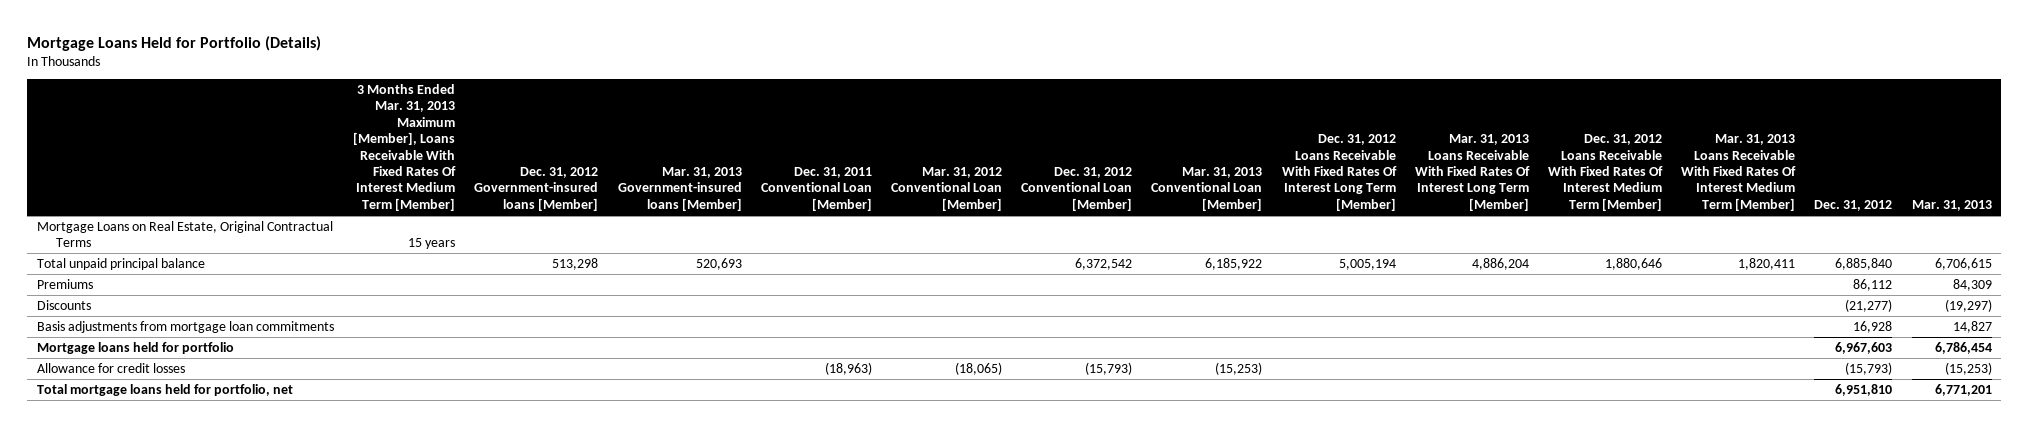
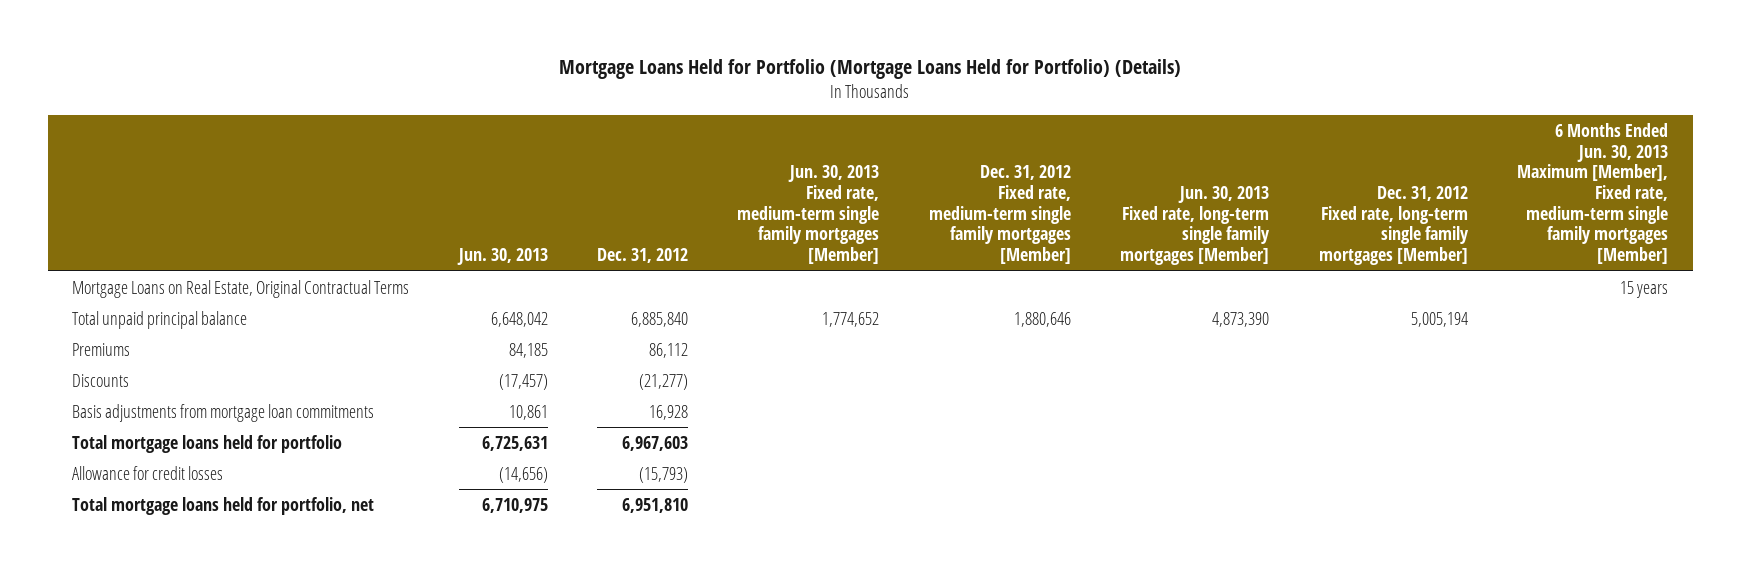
- Mortgage Loans Held for Portfolio (Details)
+ Mortgage Loans Held for Portfolio (Mortgage Loans Held for Portfolio) (Details)
- | 3 Months Ended Mar. 31, 2013 Maximum [Member], Loans Receivable With Fixed Rates Of Interest Medium Term [Member] | Dec. 31, 2012 Government-insured loans [Member] | Mar. 31, 2013 Government-insured loans [Member] | Dec. 31, 2011 Conventional Loan [Member] | Mar. 31, 2012 Conventional Loan [Member] | Dec. 31, 2012 Conventional Loan [Member] | Mar. 31, 2013 Conventional Loan [Member] | Dec. 31, 2012 Loans Receivable With Fixed Rates Of Interest Long Term [Member] | Mar. 31, 2013 Loans Receivable With Fixed Rates Of Interest Long Term [Member] | Dec. 31, 2012 Loans Receivable With Fixed Rates Of Interest Medium Term [Member] | Mar. 31, 2013 Loans Receivable With Fixed Rates Of Interest Medium Term [Member] | Dec. 31, 2012 | Mar. 31, 2013
+ | Jun. 30, 2013 | Dec. 31, 2012 | Jun. 30, 2013 Fixed rate, medium-term single family mortgages [Member] | Dec. 31, 2012 Fixed rate, medium-term single family mortgages [Member] | Jun. 30, 2013 Fixed rate, long-term single family mortgages [Member] | Dec. 31, 2012 Fixed rate, long-term single family mortgages [Member] | 6 Months Ended Jun. 30, 2013 Maximum [Member], Fixed rate, medium-term single family mortgages [Member]
- Mortgage loans held for portfolio | | | | | | | | | | | | 6,967,603 | 6,786,454
+ Total mortgage loans held for portfolio | 6,725,631 | 6,967,603 | | | | |

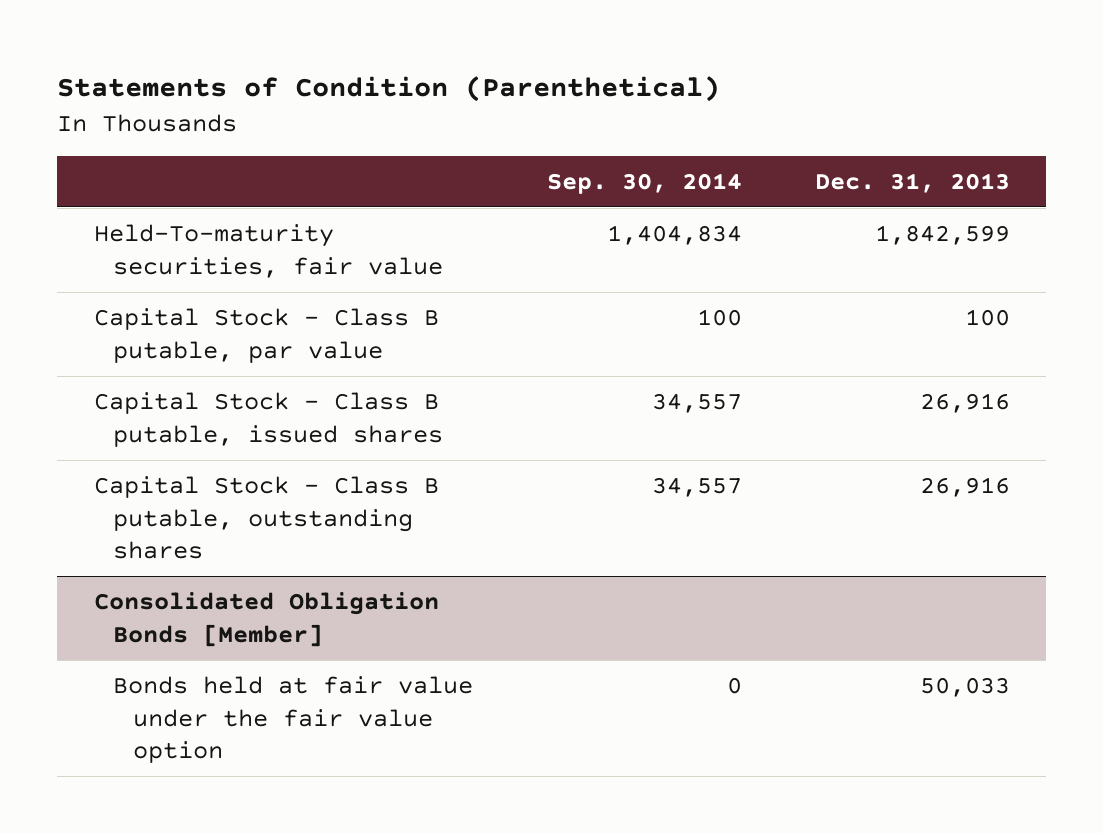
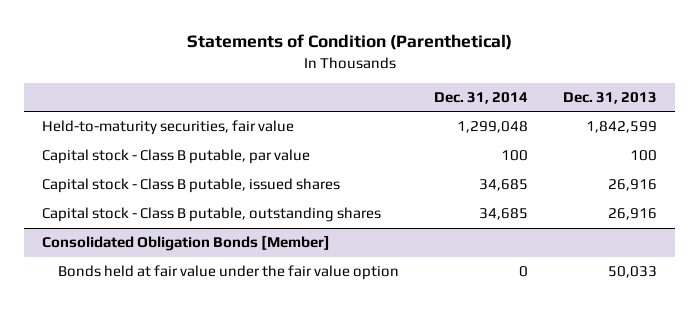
- | Sep. 30, 2014 | Dec. 31, 2013
+ | Dec. 31, 2014 | Dec. 31, 2013
- Held-To-maturity securities, fair value | 1,404,834 | 1,842,599
- Capital Stock - Class B putable, par value | 100 | 100
- Capital Stock - Class B putable, issued shares | 34,557 | 26,916
- Capital Stock - Class B putable, outstanding shares | 34,557 | 26,916
+ Held-to-maturity securities, fair value | 1,299,048 | 1,842,599
+ Capital stock - Class B putable, par value | 100 | 100
+ Capital stock - Class B putable, issued shares | 34,685 | 26,916
+ Capital stock - Class B putable, outstanding shares | 34,685 | 26,916

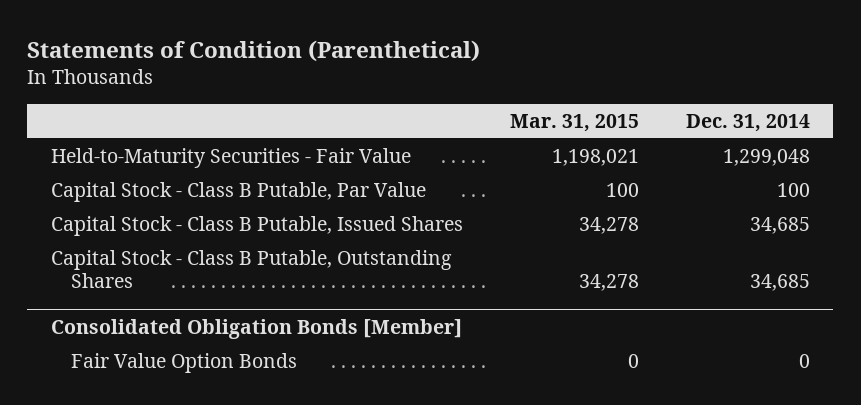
- | Dec. 31, 2014 | Dec. 31, 2013
+ | Mar. 31, 2015 | Dec. 31, 2014
- Held-to-maturity securities, fair value | 1,299,048 | 1,842,599
- Capital stock - Class B putable, par value | 100 | 100
- Capital stock - Class B putable, issued shares | 34,685 | 26,916
- Capital stock - Class B putable, outstanding shares | 34,685 | 26,916
+ Held-to-Maturity Securities - Fair Value | 1,198,021 | 1,299,048
+ Capital Stock - Class B Putable, Par Value | 100 | 100
+ Capital Stock - Class B Putable, Issued Shares | 34,278 | 34,685
+ Capital Stock - Class B Putable, Outstanding Shares | 34,278 | 34,685
@ Consolidated Obligation Bonds [Member]
- Bonds held at fair value under the fair value option | 0 | 50,033
+ Fair Value Option Bonds | 0 | 0

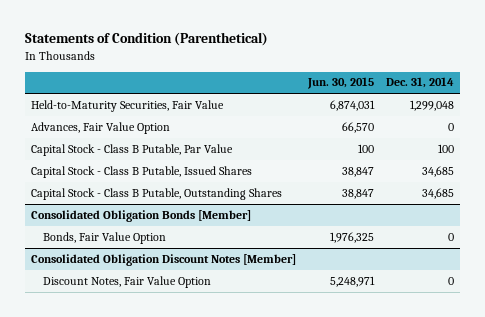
- | Mar. 31, 2015 | Dec. 31, 2014
+ | Jun. 30, 2015 | Dec. 31, 2014
- Held-to-Maturity Securities - Fair Value | 1,198,021 | 1,299,048
+ Held-to-Maturity Securities, Fair Value | 6,874,031 | 1,299,048
+ Advances, Fair Value Option | 66,570 | 0
@ Consolidated Obligation Bonds [Member]
- Fair Value Option Bonds | 0 | 0
+ Bonds, Fair Value Option | 1,976,325 | 0
+ Consolidated Obligation Discount Notes [Member]
+ Discount Notes, Fair Value Option | 5,248,971 | 0

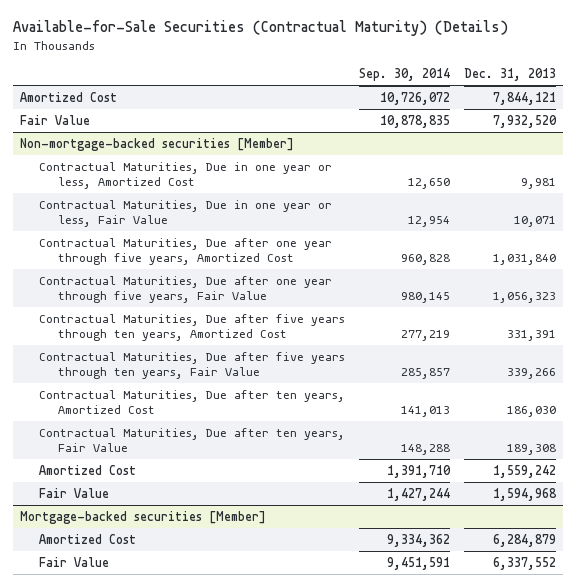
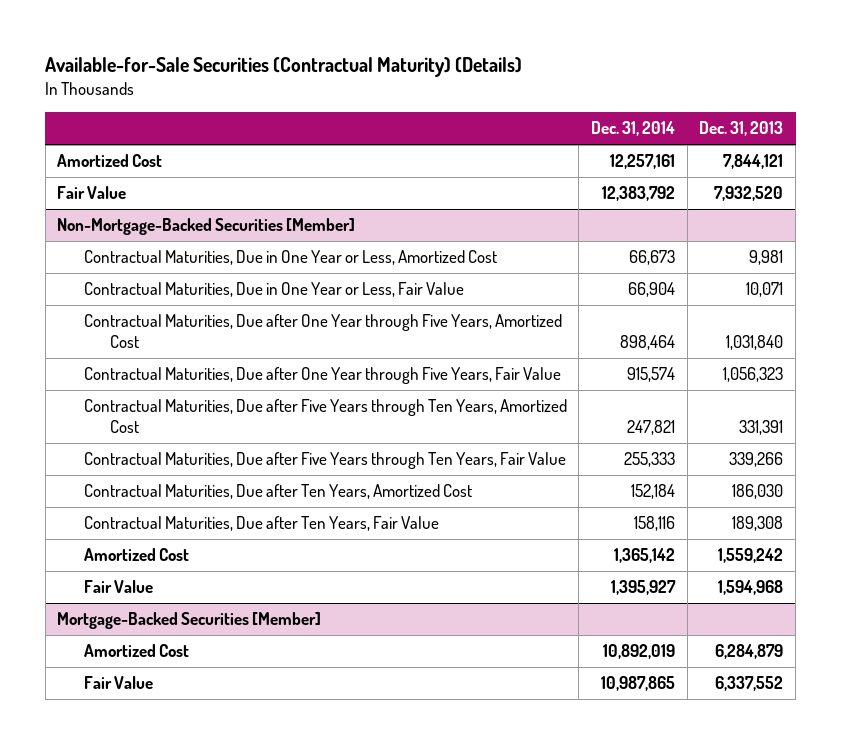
- | Sep. 30, 2014 | Dec. 31, 2013
+ | Dec. 31, 2014 | Dec. 31, 2013
- Non-mortgage-backed securities [Member]
- Contractual Maturities, Due in one year or less, Amortized Cost | 12,650 | 9,981
- Contractual Maturities, Due in one year or less, Fair Value | 12,954 | 10,071
- Contractual Maturities, Due after one year through five years, Amortized Cost | 960,828 | 1,031,840
- Contractual Maturities, Due after one year through five years, Fair Value | 980,145 | 1,056,323
- Contractual Maturities, Due after five years through ten years, Amortized Cost | 277,219 | 331,391
- Contractual Maturities, Due after five years through ten years, Fair Value | 285,857 | 339,266
- Contractual Maturities, Due after ten years, Amortized Cost | 141,013 | 186,030
- Contractual Maturities, Due after ten years, Fair Value | 148,288 | 189,308
+ Non-Mortgage-Backed Securities [Member]
+ Contractual Maturities, Due in One Year or Less, Amortized Cost | 66,673 | 9,981
+ Contractual Maturities, Due in One Year or Less, Fair Value | 66,904 | 10,071
+ Contractual Maturities, Due after One Year through Five Years, Amortized Cost | 898,464 | 1,031,840
+ Contractual Maturities, Due after One Year through Five Years, Fair Value | 915,574 | 1,056,323
+ Contractual Maturities, Due after Five Years through Ten Years, Amortized Cost | 247,821 | 331,391
+ Contractual Maturities, Due after Five Years through Ten Years, Fair Value | 255,333 | 339,266
+ Contractual Maturities, Due after Ten Years, Amortized Cost | 152,184 | 186,030
+ Contractual Maturities, Due after Ten Years, Fair Value | 158,116 | 189,308
- Mortgage-backed securities [Member]
+ Mortgage-Backed Securities [Member]

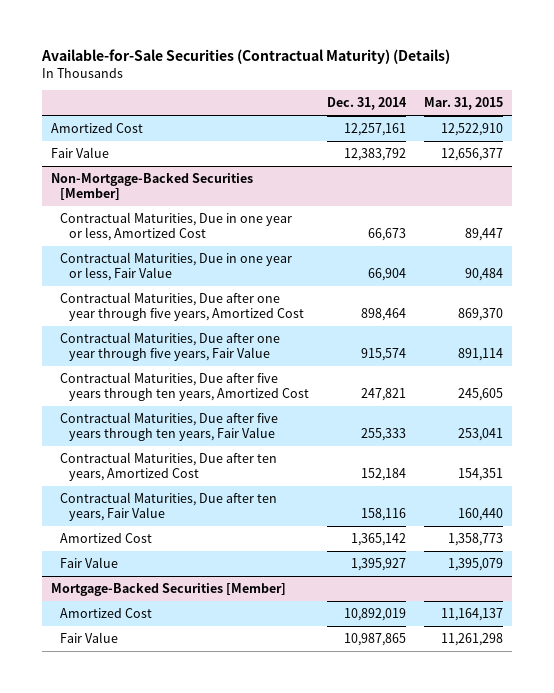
- | Dec. 31, 2014 | Dec. 31, 2013
+ | Dec. 31, 2014 | Mar. 31, 2015
@ Non-Mortgage-Backed Securities [Member]
- Contractual Maturities, Due in One Year or Less, Amortized Cost | 66,673 | 9,981
- Contractual Maturities, Due in One Year or Less, Fair Value | 66,904 | 10,071
- Contractual Maturities, Due after One Year through Five Years, Amortized Cost | 898,464 | 1,031,840
- Contractual Maturities, Due after One Year through Five Years, Fair Value | 915,574 | 1,056,323
- Contractual Maturities, Due after Five Years through Ten Years, Amortized Cost | 247,821 | 331,391
- Contractual Maturities, Due after Five Years through Ten Years, Fair Value | 255,333 | 339,266
- Contractual Maturities, Due after Ten Years, Amortized Cost | 152,184 | 186,030
- Contractual Maturities, Due after Ten Years, Fair Value | 158,116 | 189,308
+ Contractual Maturities, Due in one year or less, Amortized Cost | 66,673 | 89,447
+ Contractual Maturities, Due in one year or less, Fair Value | 66,904 | 90,484
+ Contractual Maturities, Due after one year through five years, Amortized Cost | 898,464 | 869,370
+ Contractual Maturities, Due after one year through five years, Fair Value | 915,574 | 891,114
+ Contractual Maturities, Due after five years through ten years, Amortized Cost | 247,821 | 245,605
+ Contractual Maturities, Due after five years through ten years, Fair Value | 255,333 | 253,041
+ Contractual Maturities, Due after ten years, Amortized Cost | 152,184 | 154,351
+ Contractual Maturities, Due after ten years, Fair Value | 158,116 | 160,440

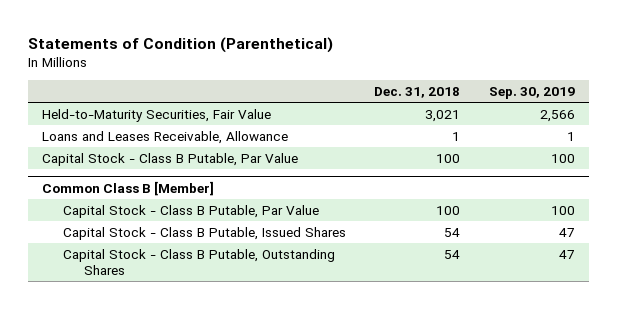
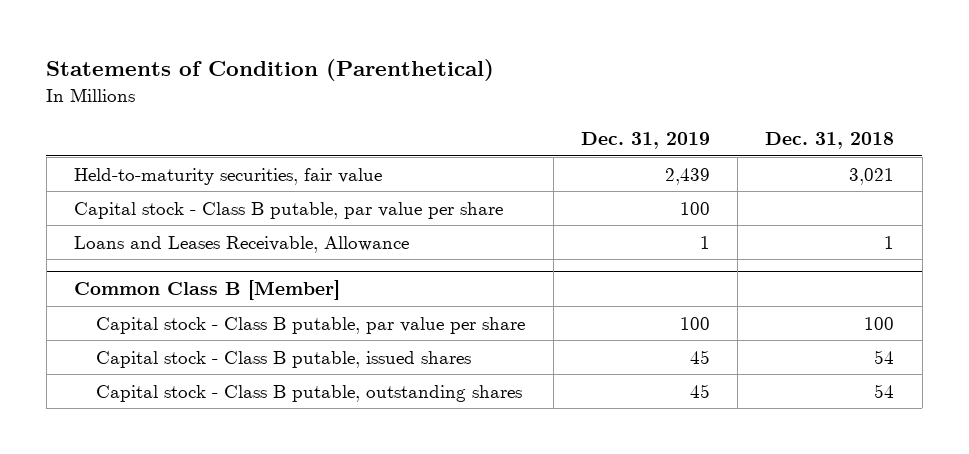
- | Dec. 31, 2018 | Sep. 30, 2019
+ | Dec. 31, 2019 | Dec. 31, 2018
- Held-to-Maturity Securities, Fair Value | 3,021 | 2,566
+ Held-to-maturity securities, fair value | 2,439 | 3,021
+ Capital stock - Class B putable, par value per share | 100 |
- Capital Stock - Class B Putable, Par Value | 100 | 100
@ Common Class B [Member]
- Capital Stock - Class B Putable, Par Value | 100 | 100
- Capital Stock - Class B Putable, Issued Shares | 54 | 47
- Capital Stock - Class B Putable, Outstanding Shares | 54 | 47
+ Capital stock - Class B putable, par value per share | 100 | 100
+ Capital stock - Class B putable, issued shares | 45 | 54
+ Capital stock - Class B putable, outstanding shares | 45 | 54

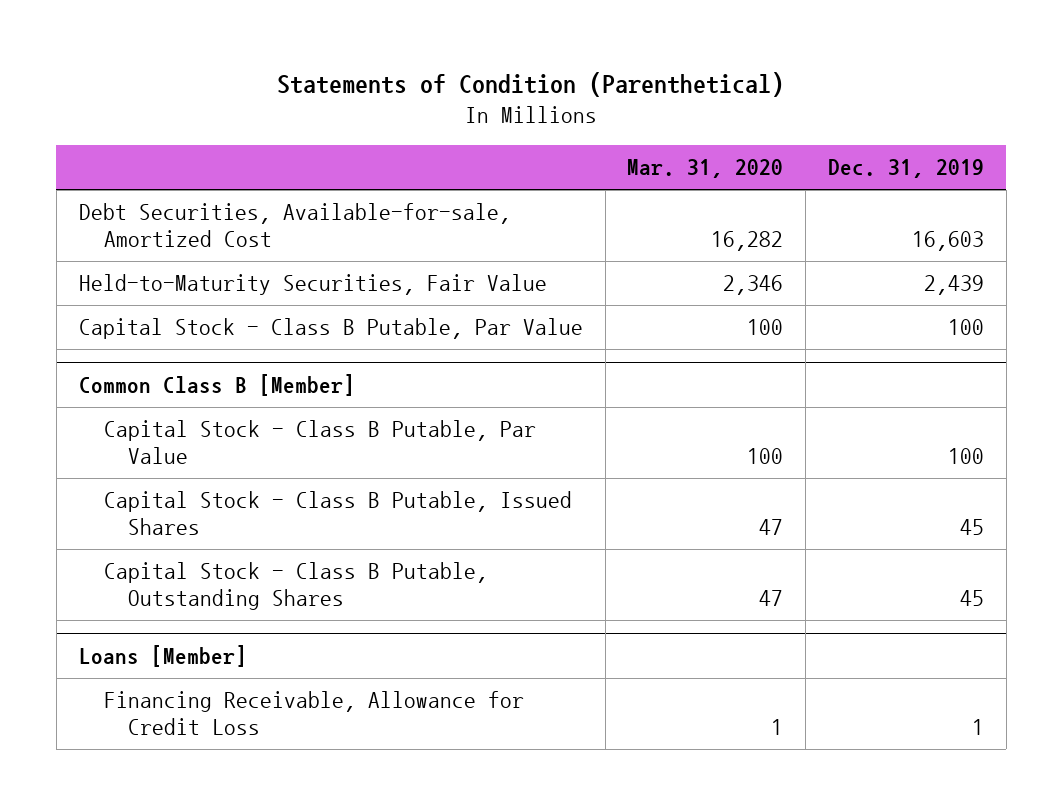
- | Dec. 31, 2019 | Dec. 31, 2018
+ | Mar. 31, 2020 | Dec. 31, 2019
- Held-to-maturity securities, fair value | 2,439 | 3,021
- Capital stock - Class B putable, par value per share | 100 |
- Loans and Leases Receivable, Allowance | 1 | 1
+ Debt Securities, Available-for-sale, Amortized Cost | 16,282 | 16,603
+ Held-to-Maturity Securities, Fair Value | 2,346 | 2,439
+ Capital Stock - Class B Putable, Par Value | 100 | 100
@ Common Class B [Member]
- Capital stock - Class B putable, par value per share | 100 | 100
- Capital stock - Class B putable, issued shares | 45 | 54
- Capital stock - Class B putable, outstanding shares | 45 | 54
+ Capital Stock - Class B Putable, Par Value | 100 | 100
+ Capital Stock - Class B Putable, Issued Shares | 47 | 45
+ Capital Stock - Class B Putable, Outstanding Shares | 47 | 45
+ Loans [Member]
+ Financing Receivable, Allowance for Credit Loss | 1 | 1

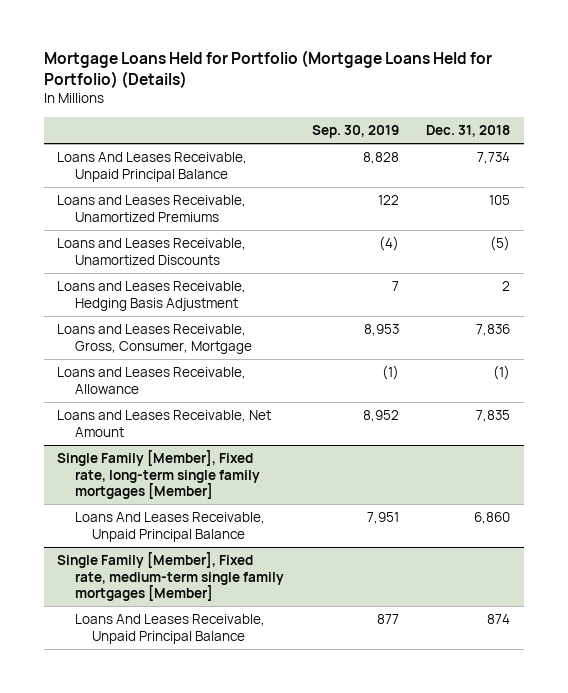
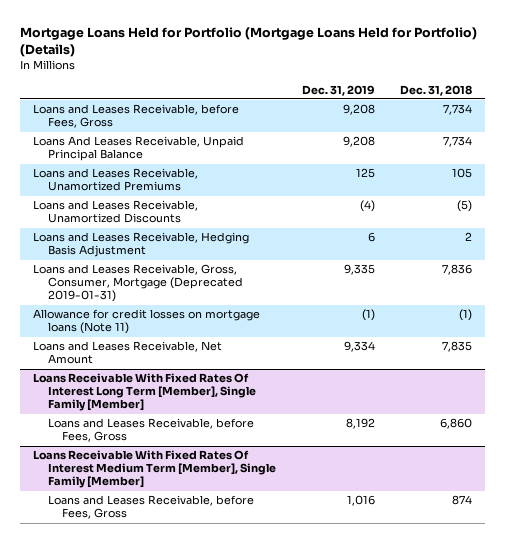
- | Sep. 30, 2019 | Dec. 31, 2018
+ | Dec. 31, 2019 | Dec. 31, 2018
+ Loans and Leases Receivable, before Fees, Gross | 9,208 | 7,734
- Loans and Leases Receivable, Gross, Consumer, Mortgage | 8,953 | 7,836
- Loans and Leases Receivable, Allowance | (1) | (1)
+ Loans and Leases Receivable, Gross, Consumer, Mortgage (Deprecated 2019-01-31) | 9,335 | 7,836
+ Allowance for credit losses on mortgage loans (Note 11) | (1) | (1)
- Single Family [Member], Fixed rate, long-term single family mortgages [Member]
- Loans And Leases Receivable, Unpaid Principal Balance | 7,951 | 6,860
- Single Family [Member], Fixed rate, medium-term single family mortgages [Member]
- Loans And Leases Receivable, Unpaid Principal Balance | 877 | 874
+ Loans Receivable With Fixed Rates Of Interest Long Term [Member], Single Family [Member]
+ Loans and Leases Receivable, before Fees, Gross | 8,192 | 6,860
+ Loans Receivable With Fixed Rates Of Interest Medium Term [Member], Single Family [Member]
+ Loans and Leases Receivable, before Fees, Gross | 1,016 | 874

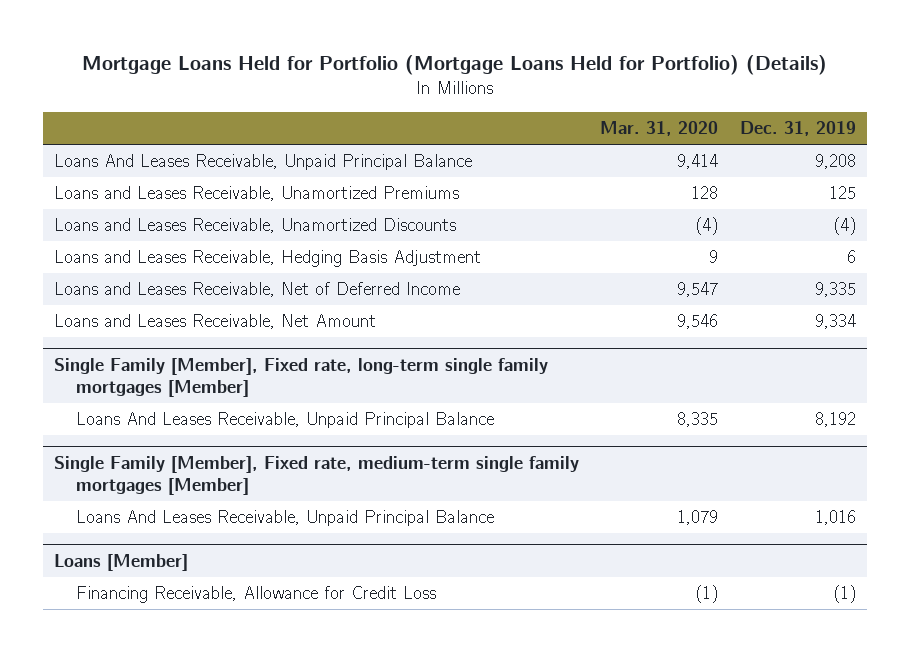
- | Dec. 31, 2019 | Dec. 31, 2018
+ | Mar. 31, 2020 | Dec. 31, 2019
- Loans and Leases Receivable, before Fees, Gross | 9,208 | 7,734
- Loans and Leases Receivable, Gross, Consumer, Mortgage (Deprecated 2019-01-31) | 9,335 | 7,836
- Allowance for credit losses on mortgage loans (Note 11) | (1) | (1)
+ Loans and Leases Receivable, Net of Deferred Income | 9,547 | 9,335
- Loans Receivable With Fixed Rates Of Interest Long Term [Member], Single Family [Member]
- Loans and Leases Receivable, before Fees, Gross | 8,192 | 6,860
- Loans Receivable With Fixed Rates Of Interest Medium Term [Member], Single Family [Member]
- Loans and Leases Receivable, before Fees, Gross | 1,016 | 874
+ Single Family [Member], Fixed rate, long-term single family mortgages [Member]
+ Loans And Leases Receivable, Unpaid Principal Balance | 8,335 | 8,192
+ Single Family [Member], Fixed rate, medium-term single family mortgages [Member]
+ Loans And Leases Receivable, Unpaid Principal Balance | 1,079 | 1,016
+ Loans [Member]
+ Financing Receivable, Allowance for Credit Loss | (1) | (1)

